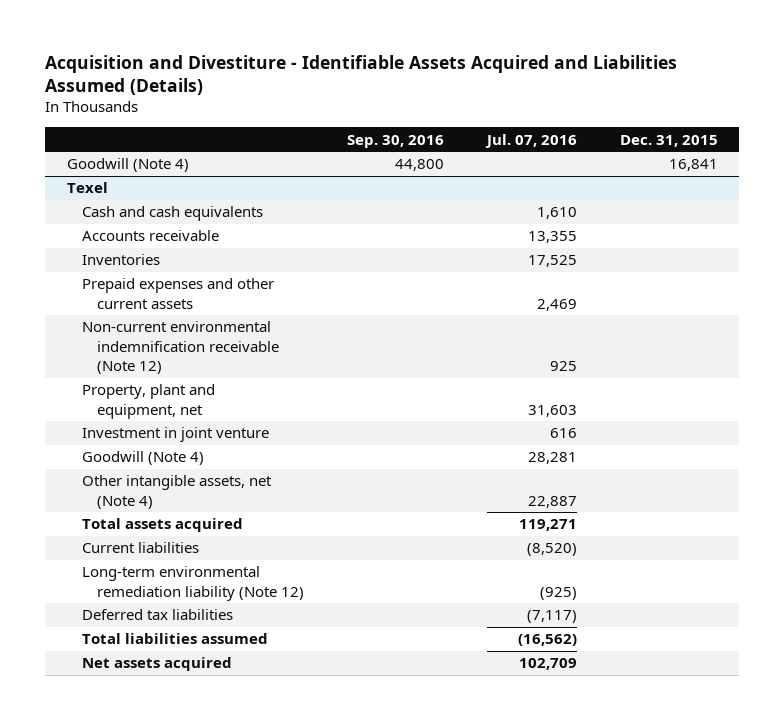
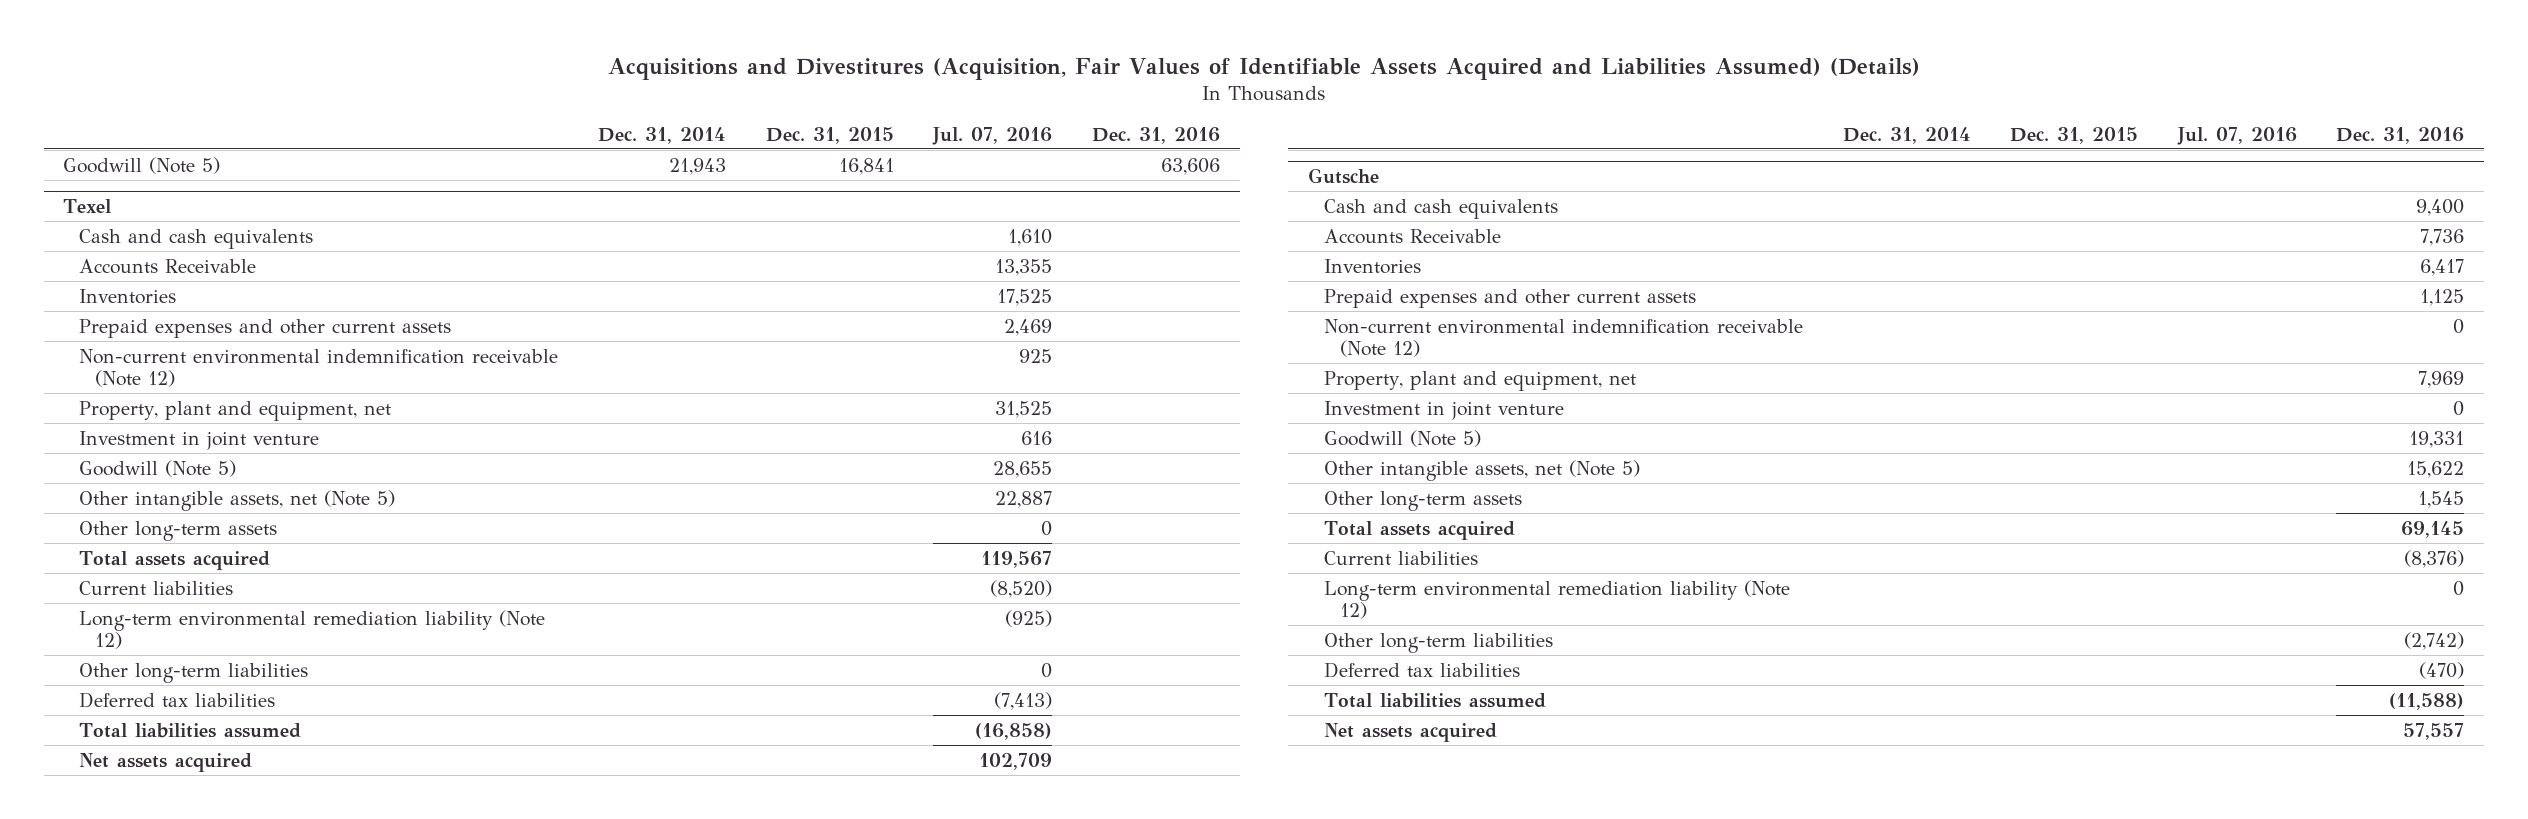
- Acquisition and Divestiture - Identifiable Assets Acquired and Liabilities Assumed (Details)
+ Acquisitions and Divestitures (Acquisition, Fair Values of Identifiable Assets Acquired and Liabilities Assumed) (Details)
- | Sep. 30, 2016 | Jul. 07, 2016 | Dec. 31, 2015
+ | Dec. 31, 2014 | Dec. 31, 2015 | Jul. 07, 2016 | Dec. 31, 2016
- Goodwill (Note 4) | 44,800 | | 16,841
+ Goodwill (Note 5) | 21,943 | 16,841 | | 63,606
@ Texel
- Accounts receivable | | 13,355 |
+ Accounts Receivable | | | 13,355 |
- Property, plant and equipment, net | | 31,603 |
+ Property, plant and equipment, net | | | 31,525 |
- Goodwill (Note 4) | | 28,281 |
- Other intangible assets, net (Note 4) | | 22,887 |
- Total assets acquired | | 119,271 |
+ Goodwill (Note 5) | | | 28,655 |
+ Other intangible assets, net (Note 5) | | | 22,887 |
+ Other long-term assets | | | 0 |
+ Total assets acquired | | | 119,567 |
- Deferred tax liabilities | | (7,117) |
- Total liabilities assumed | | (16,562) |
+ Other long-term liabilities | | | 0 |
+ Deferred tax liabilities | | | (7,413) |
+ Total liabilities assumed | | | (16,858) |
+ Gutsche
+ Cash and cash equivalents | | | | 9,400
+ Accounts Receivable | | | | 7,736
+ Inventories | | | | 6,417
+ Prepaid expenses and other current assets | | | | 1,125
+ Non-current environmental indemnification receivable (Note 12) | | | | 0
+ Property, plant and equipment, net | | | | 7,969
+ Investment in joint venture | | | | 0
+ Goodwill (Note 5) | | | | 19,331
+ Other intangible assets, net (Note 5) | | | | 15,622
+ Other long-term assets | | | | 1,545
+ Total assets acquired | | | | 69,145
+ Current liabilities | | | | (8,376)
+ Long-term environmental remediation liability (Note 12) | | | | 0
+ Other long-term liabilities | | | | (2,742)
+ Deferred tax liabilities | | | | (470)
+ Total liabilities assumed | | | | (11,588)
+ Net assets acquired | | | | 57,557

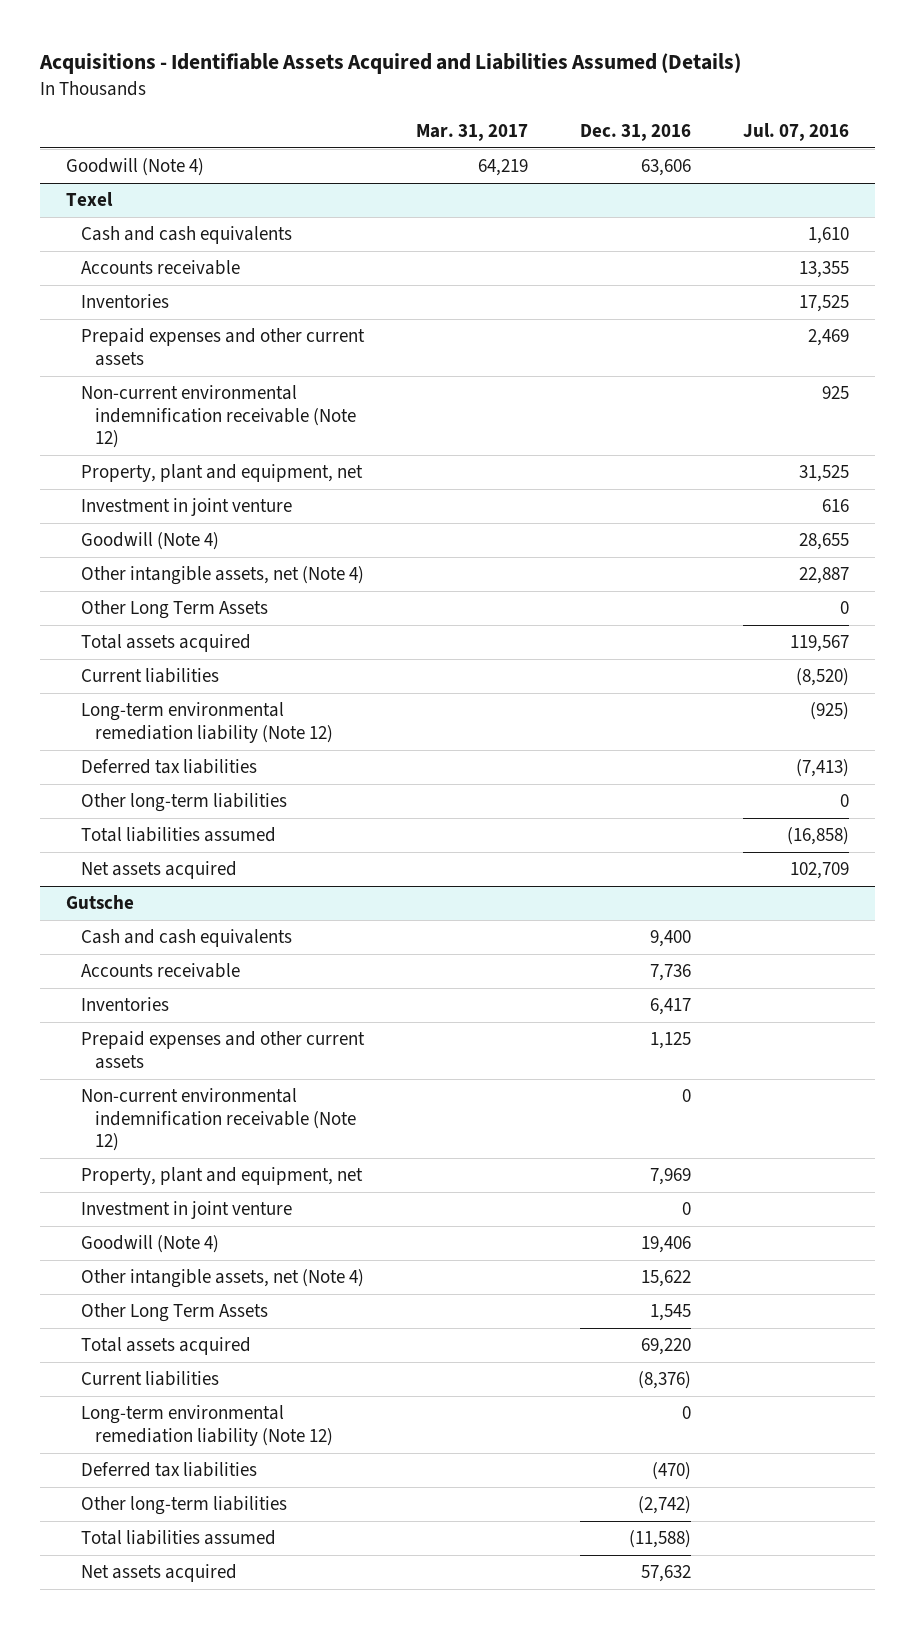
- Acquisitions and Divestitures (Acquisition, Fair Values of Identifiable Assets Acquired and Liabilities Assumed) (Details)
+ Acquisitions - Identifiable Assets Acquired and Liabilities Assumed (Details)
- | Dec. 31, 2014 | Dec. 31, 2015 | Jul. 07, 2016 | Dec. 31, 2016
+ | Mar. 31, 2017 | Dec. 31, 2016 | Jul. 07, 2016
- Goodwill (Note 5) | 21,943 | 16,841 | | 63,606
+ Goodwill (Note 4) | 64,219 | 63,606 |
@ Texel
- Accounts Receivable | | | 13,355 |
+ Accounts receivable | | | 13,355
- Goodwill (Note 5) | | | 28,655 |
- Other intangible assets, net (Note 5) | | | 22,887 |
- Other long-term assets | | | 0 |
+ Goodwill (Note 4) | | | 28,655
+ Other intangible assets, net (Note 4) | | | 22,887
+ Other Long Term Assets | | | 0
moved down: Other long-term liabilities | | | 0
@ Gutsche
- Accounts Receivable | | | | 7,736
+ Accounts receivable | | 7,736 |
- Goodwill (Note 5) | | | | 19,331
- Other intangible assets, net (Note 5) | | | | 15,622
- Other long-term assets | | | | 1,545
- Total assets acquired | | | | 69,145
+ Goodwill (Note 4) | | 19,406 |
+ Other intangible assets, net (Note 4) | | 15,622 |
+ Other Long Term Assets | | 1,545 |
+ Total assets acquired | | 69,220 |
moved down: Other long-term liabilities | | (2,742) |
- Net assets acquired | | | | 57,557
+ Net assets acquired | | 57,632 |

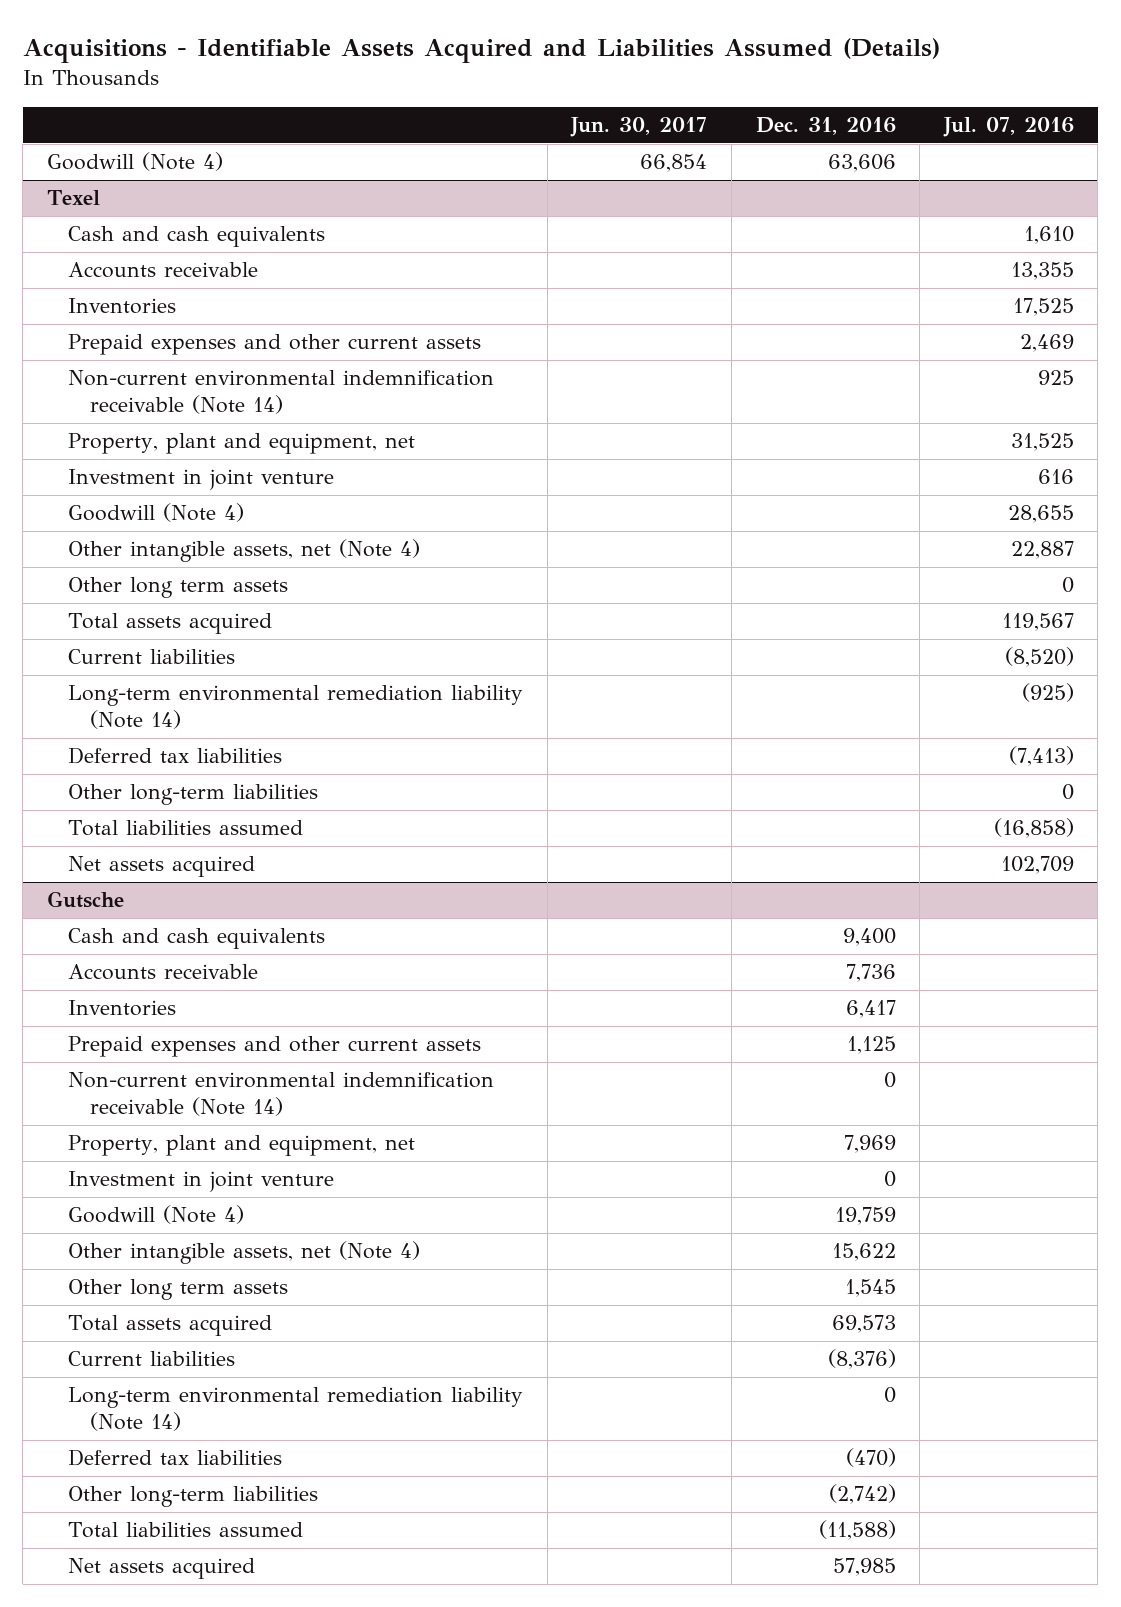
- | Mar. 31, 2017 | Dec. 31, 2016 | Jul. 07, 2016
+ | Jun. 30, 2017 | Dec. 31, 2016 | Jul. 07, 2016
@ Texel
- Non-current environmental indemnification receivable (Note 12) | | | 925
+ Non-current environmental indemnification receivable (Note 14) | | | 925
- Other Long Term Assets | | | 0
+ Other long term assets | | | 0
- Long-term environmental remediation liability (Note 12) | | | (925)
+ Long-term environmental remediation liability (Note 14) | | | (925)
@ Gutsche
- Non-current environmental indemnification receivable (Note 12) | | 0 |
+ Non-current environmental indemnification receivable (Note 14) | | 0 |
- Goodwill (Note 4) | | 19,406 |
+ Goodwill (Note 4) | | 19,759 |
- Other Long Term Assets | | 1,545 |
- Total assets acquired | | 69,220 |
+ Other long term assets | | 1,545 |
+ Total assets acquired | | 69,573 |
- Long-term environmental remediation liability (Note 12) | | 0 |
+ Long-term environmental remediation liability (Note 14) | | 0 |
- Net assets acquired | | 57,632 |
+ Net assets acquired | | 57,985 |

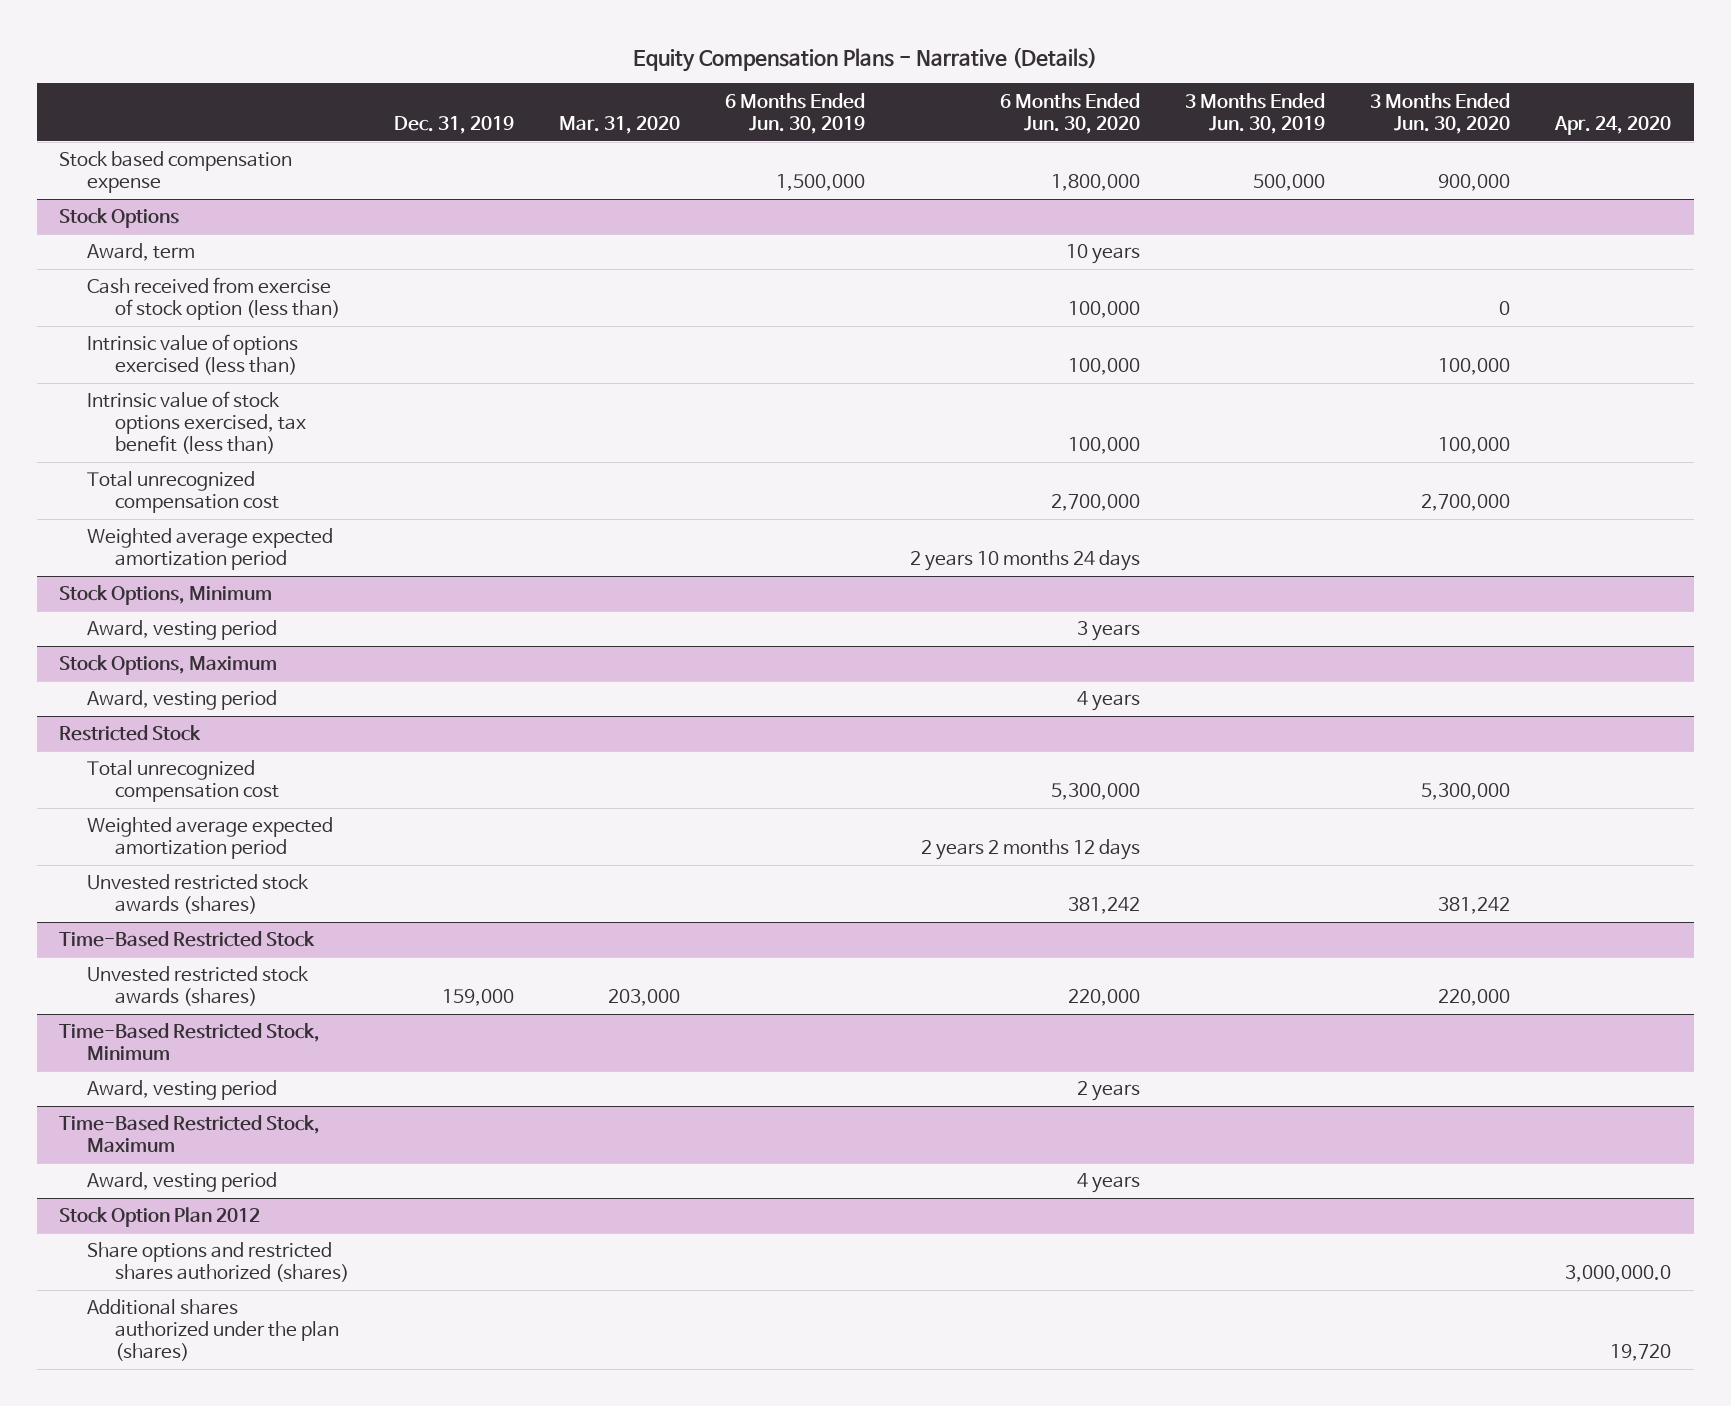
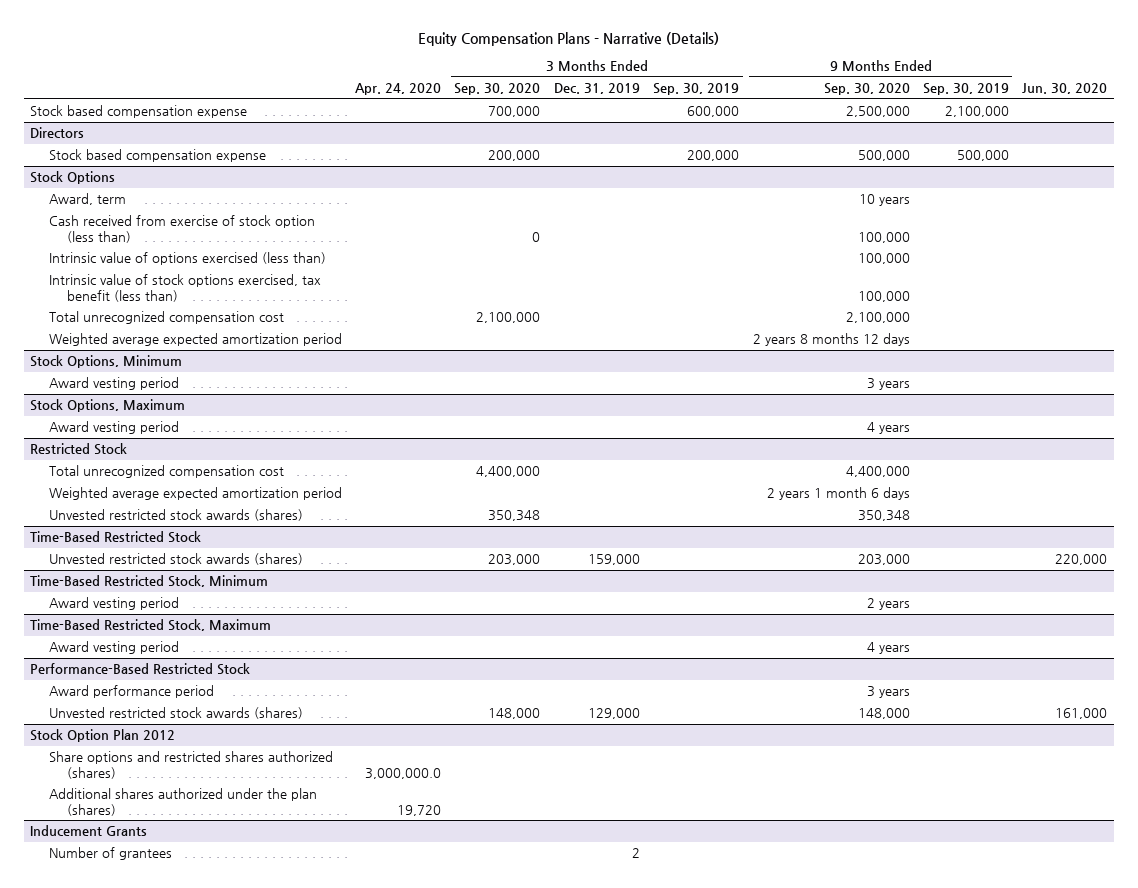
- | Dec. 31, 2019 | Mar. 31, 2020 | 6 Months Ended Jun. 30, 2019 | 6 Months Ended Jun. 30, 2020 | 3 Months Ended Jun. 30, 2019 | 3 Months Ended Jun. 30, 2020 | Apr. 24, 2020
+ | Apr. 24, 2020 | 3 Months Ended Sep. 30, 2020 | 3 Months Ended Dec. 31, 2019 | 3 Months Ended Sep. 30, 2019 | 9 Months Ended Sep. 30, 2020 | 9 Months Ended Sep. 30, 2019 | Jun. 30, 2020
+ Directors
+ Stock based compensation expense | | 200,000 | | 200,000 | 500,000 | 500,000 |
@ Stock Options, Minimum
- Award, vesting period | | | | 3 years | | |
+ Award vesting period | | | | | 3 years | |
@ Stock Options, Maximum
- Award, vesting period | | | | 4 years | | |
+ Award vesting period | | | | | 4 years | |
@ Time-Based Restricted Stock, Minimum
- Award, vesting period | | | | 2 years | | |
+ Award vesting period | | | | | 2 years | |
@ Time-Based Restricted Stock, Maximum
- Award, vesting period | | | | 4 years | | |
+ Award vesting period | | | | | 4 years | |
+ Performance-Based Restricted Stock
+ Award performance period | | | | | 3 years | |
+ Unvested restricted stock awards (shares) | | 148,000 | 129,000 | | 148,000 | | 161,000
+ Inducement Grants
+ Number of grantees | | | 2 | | | |

